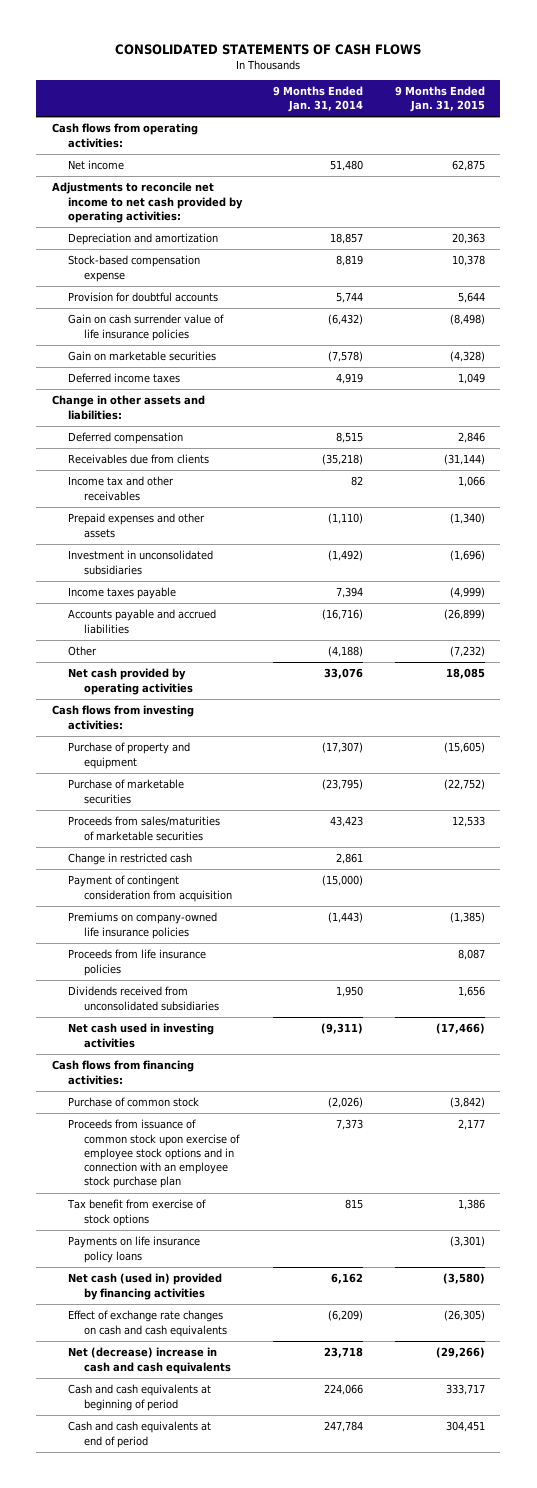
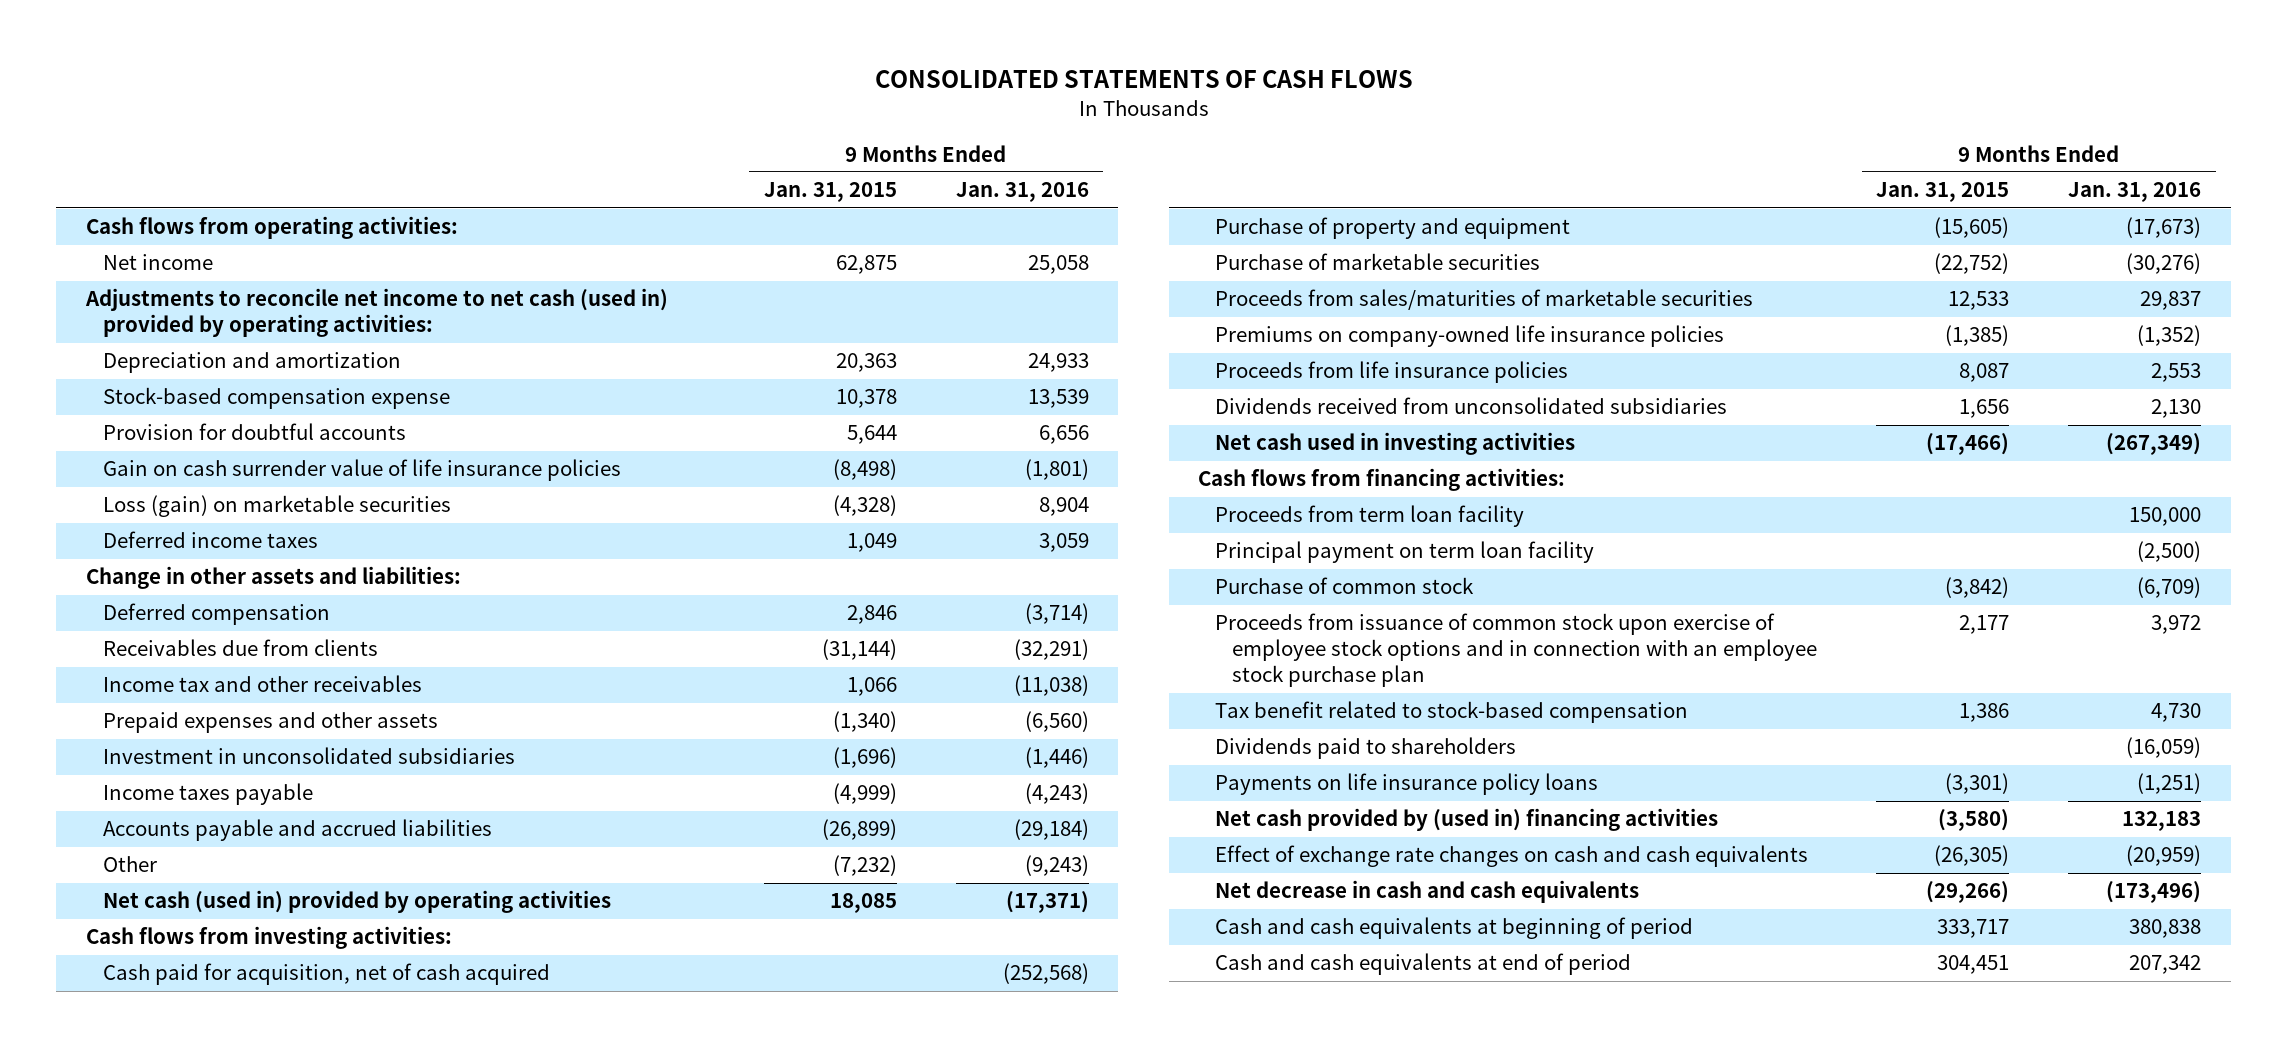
- | 9 Months Ended Jan. 31, 2014 | 9 Months Ended Jan. 31, 2015
+ | 9 Months Ended Jan. 31, 2015 | 9 Months Ended Jan. 31, 2016
- Adjustments to reconcile net income to net cash provided by operating activities:
+ Adjustments to reconcile net income to net cash (used in) provided by operating activities:
- Gain on marketable securities | (7,578) | (4,328)
+ Loss (gain) on marketable securities | (4,328) | 8,904
- Net cash provided by operating activities | 33,076 | 18,085
+ Net cash (used in) provided by operating activities | 18,085 | (17,371)
+ Cash paid for acquisition, net of cash acquired | | (252,568)
- Change in restricted cash | 2,861 |
- Payment of contingent consideration from acquisition | (15,000) |
+ Proceeds from term loan facility | | 150,000
+ Principal payment on term loan facility | | (2,500)
- Tax benefit from exercise of stock options | 815 | 1,386
+ Tax benefit related to stock-based compensation | 1,386 | 4,730
+ Dividends paid to shareholders | | (16,059)
- Net cash (used in) provided by financing activities | 6,162 | (3,580)
+ Net cash provided by (used in) financing activities | (3,580) | 132,183
- Net (decrease) increase in cash and cash equivalents | 23,718 | (29,266)
+ Net decrease in cash and cash equivalents | (29,266) | (173,496)

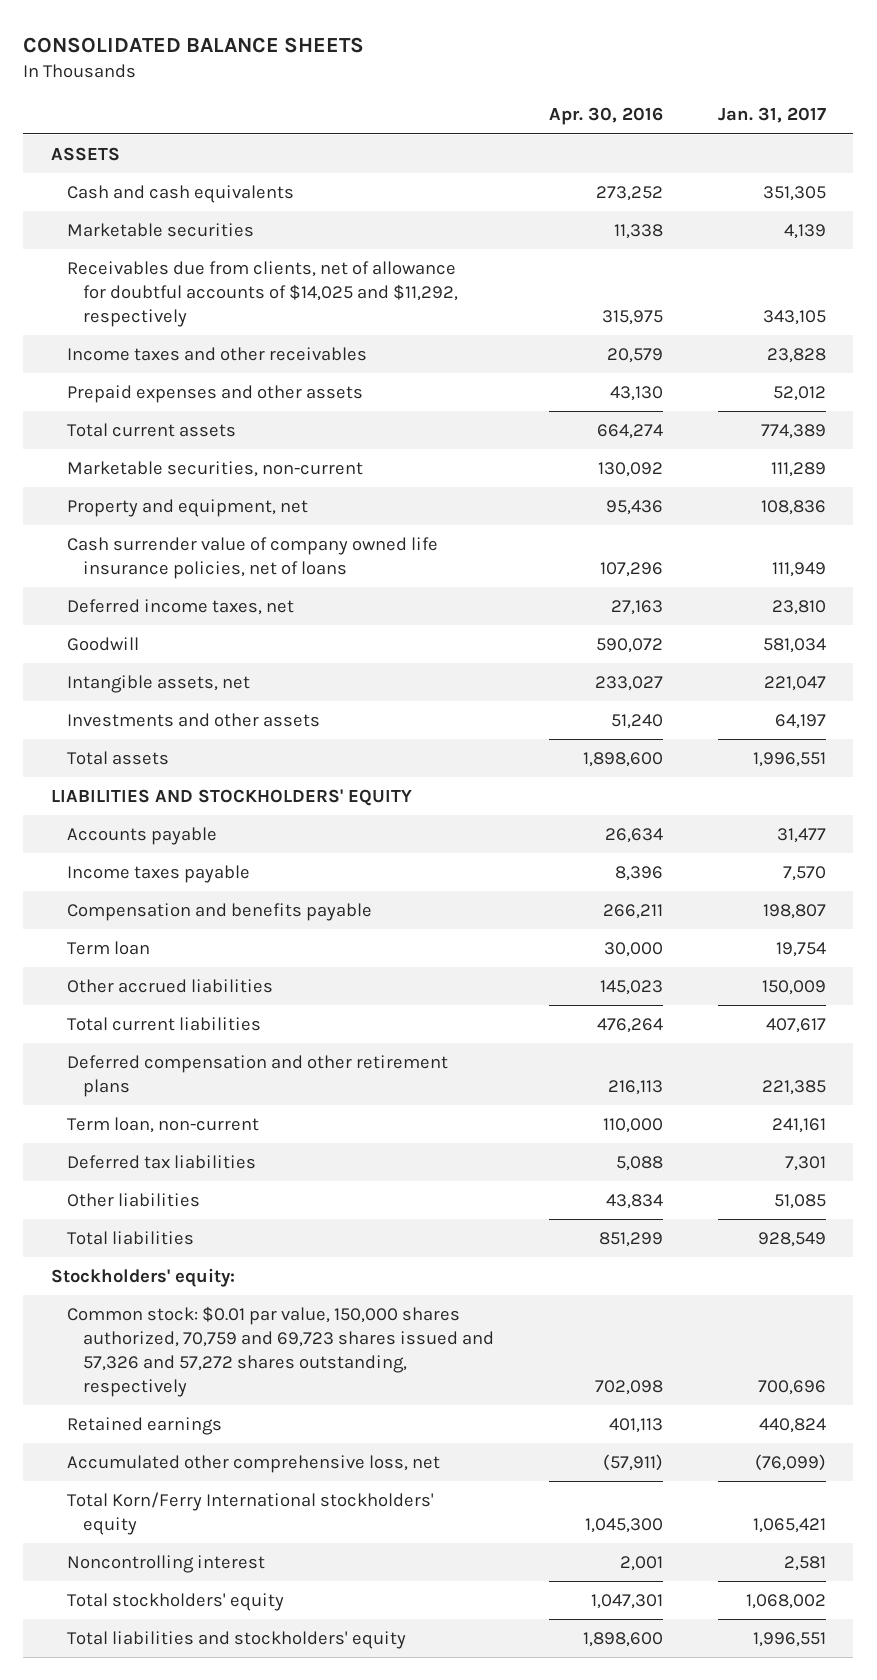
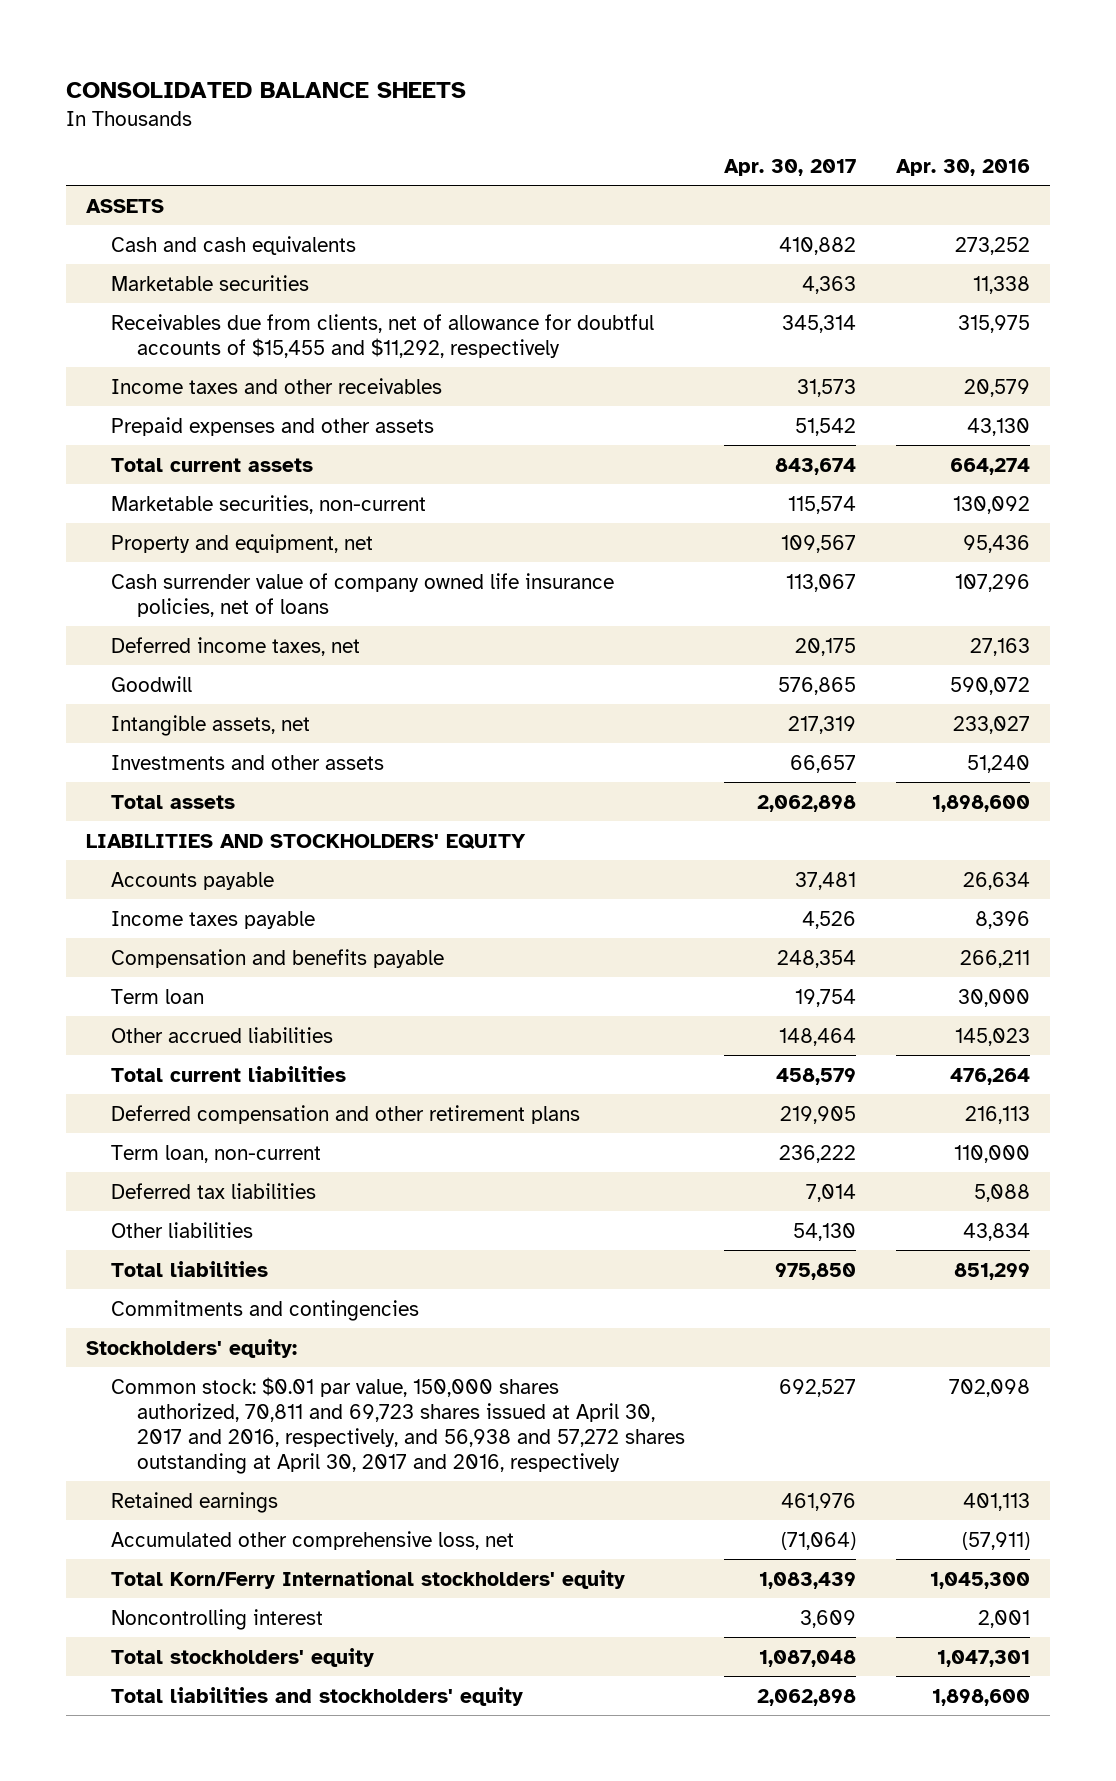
- | Apr. 30, 2016 | Jan. 31, 2017
+ | Apr. 30, 2017 | Apr. 30, 2016
- Receivables due from clients, net of allowance for doubtful accounts of $14,025 and $11,292, respectively | 315,975 | 343,105
+ Receivables due from clients, net of allowance for doubtful accounts of $15,455 and $11,292, respectively | 345,314 | 315,975
+ Commitments and contingencies
- Common stock: $0.01 par value, 150,000 shares authorized, 70,759 and 69,723 shares issued and 57,326 and 57,272 shares outstanding, respectively | 702,098 | 700,696
+ Common stock: $0.01 par value, 150,000 shares authorized, 70,811 and 69,723 shares issued at April 30, 2017 and 2016, respectively, and 56,938 and 57,272 shares outstanding at April 30, 2017 and 2016, respectively | 692,527 | 702,098

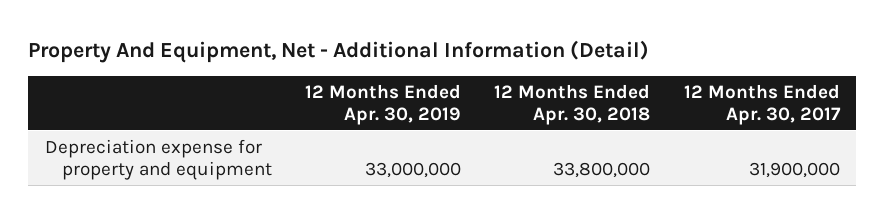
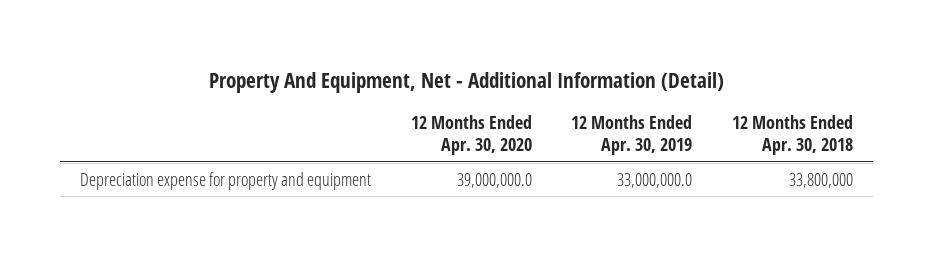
- | 12 Months Ended Apr. 30, 2019 | 12 Months Ended Apr. 30, 2018 | 12 Months Ended Apr. 30, 2017
+ | 12 Months Ended Apr. 30, 2020 | 12 Months Ended Apr. 30, 2019 | 12 Months Ended Apr. 30, 2018
- Depreciation expense for property and equipment | 33,000,000 | 33,800,000 | 31,900,000
+ Depreciation expense for property and equipment | 39,000,000.0 | 33,000,000.0 | 33,800,000

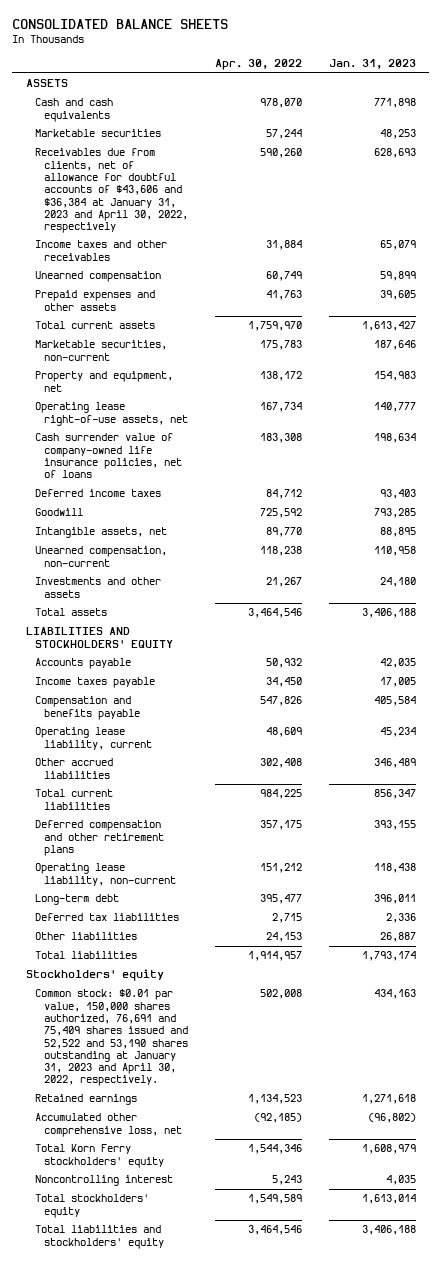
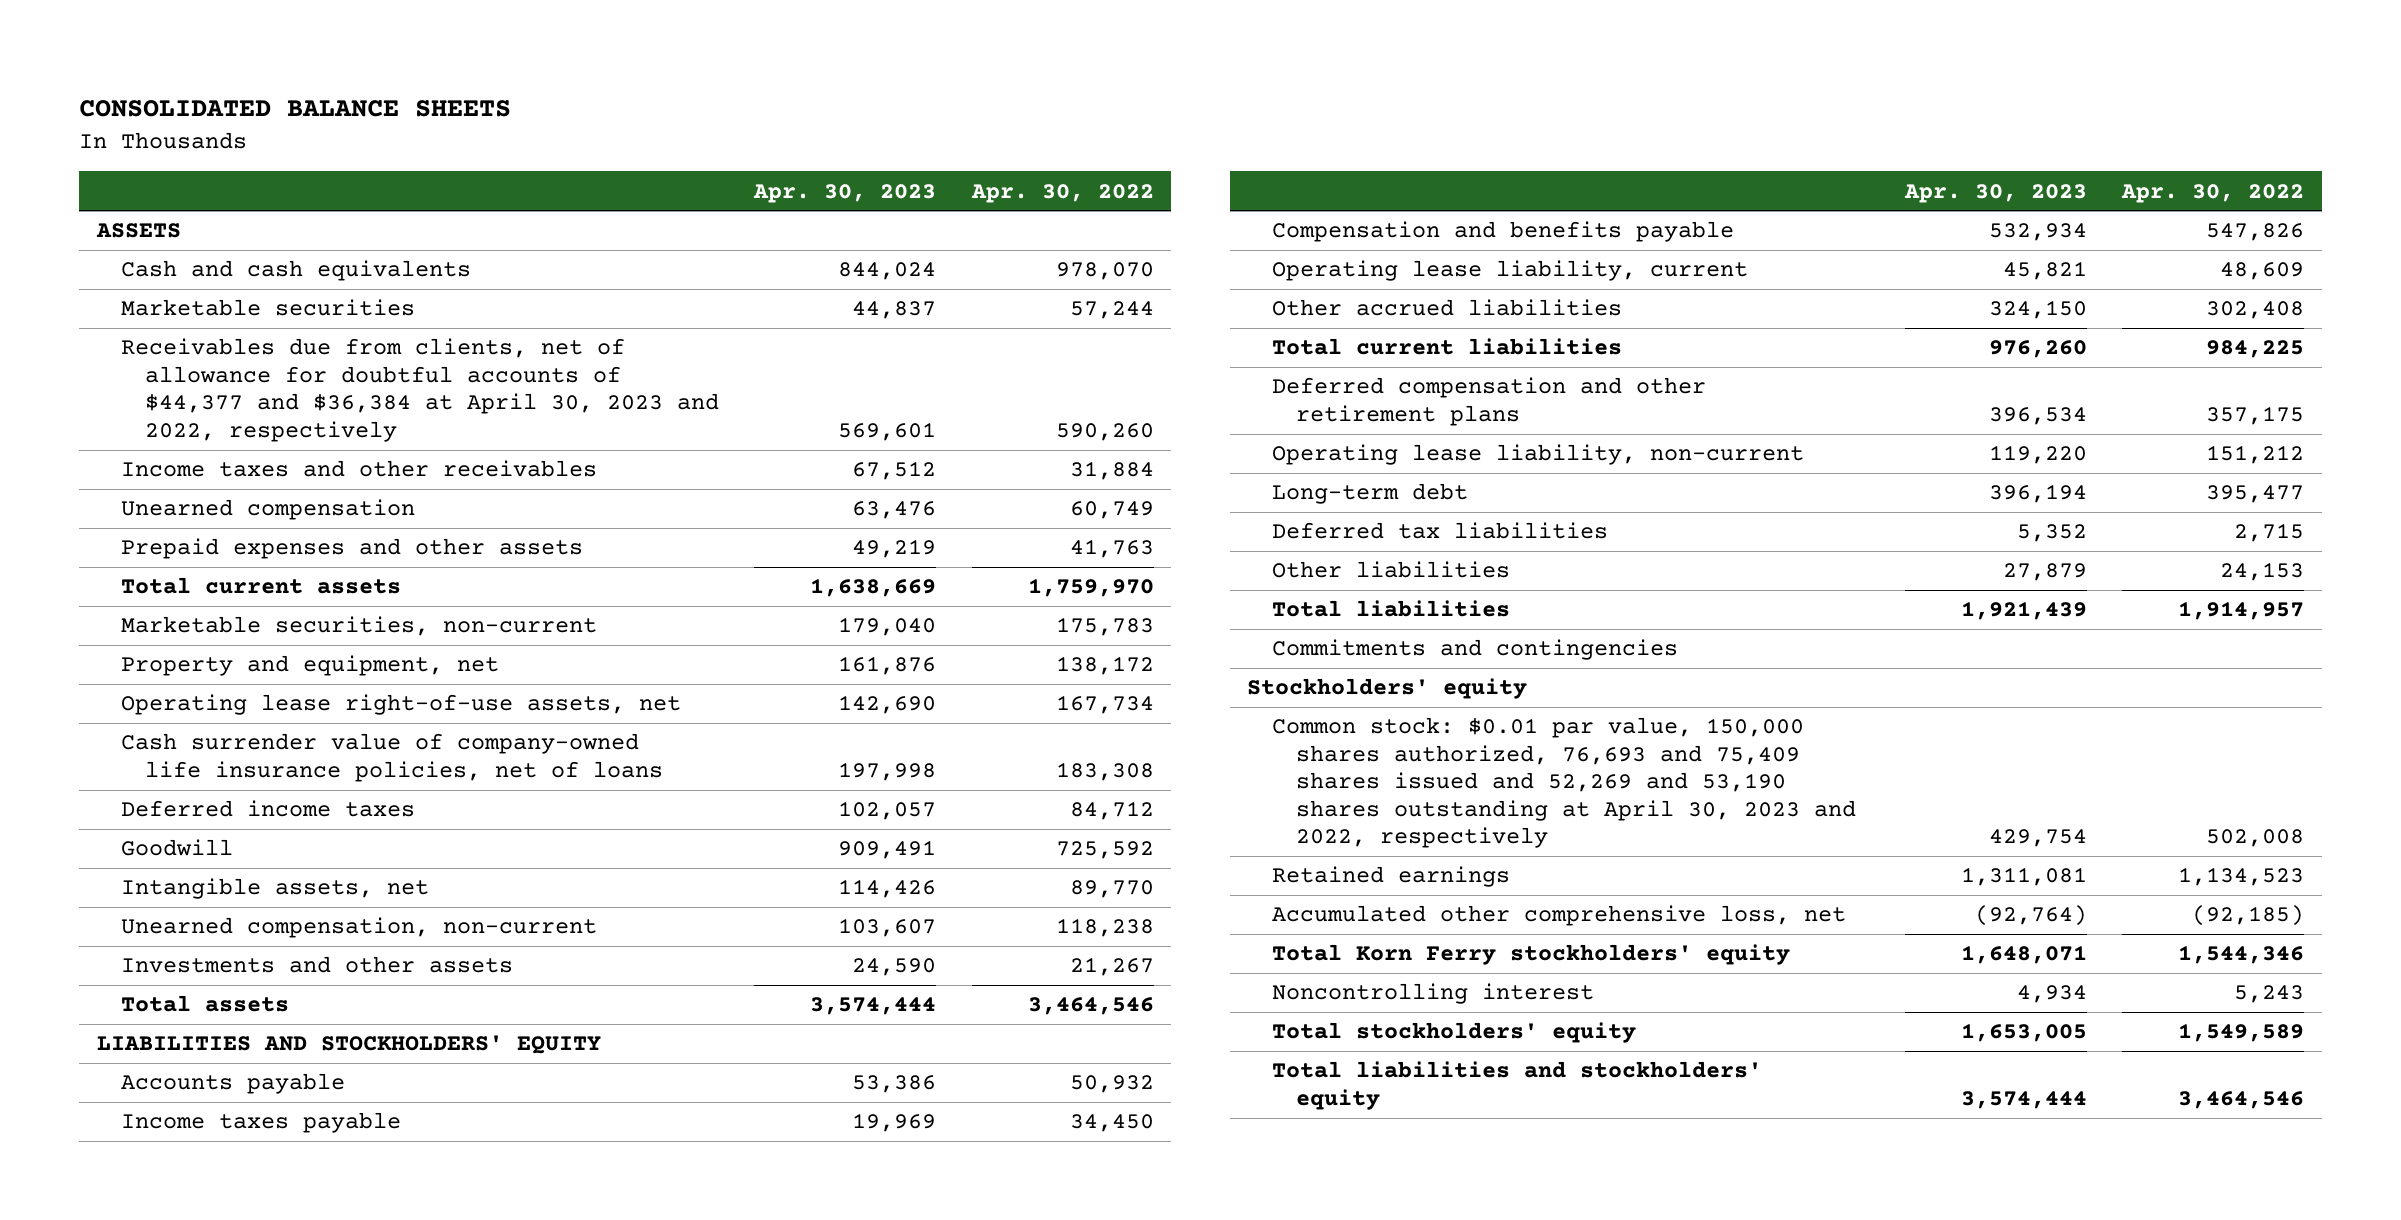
- | Apr. 30, 2022 | Jan. 31, 2023
+ | Apr. 30, 2023 | Apr. 30, 2022
- Receivables due from clients, net of allowance for doubtful accounts of $43,606 and $36,384 at January 31, 2023 and April 30, 2022, respectively | 590,260 | 628,693
+ Receivables due from clients, net of allowance for doubtful accounts of $44,377 and $36,384 at April 30, 2023 and 2022, respectively | 569,601 | 590,260
+ Commitments and contingencies
- Common stock: $0.01 par value, 150,000 shares authorized, 76,691 and 75,409 shares issued and 52,522 and 53,190 shares outstanding at January 31, 2023 and April 30, 2022, respectively. | 502,008 | 434,163
+ Common stock: $0.01 par value, 150,000 shares authorized, 76,693 and 75,409 shares issued and 52,269 and 53,190 shares outstanding at April 30, 2023 and 2022, respectively | 429,754 | 502,008

